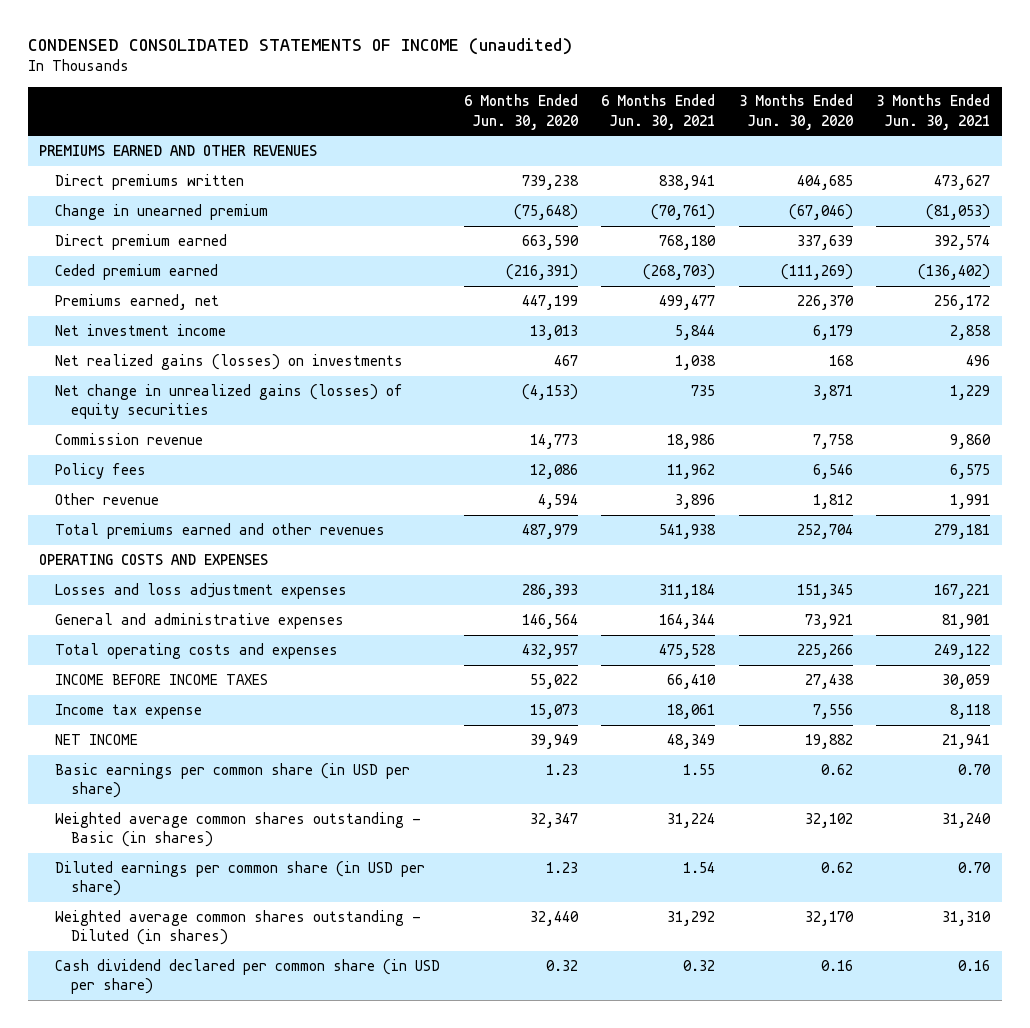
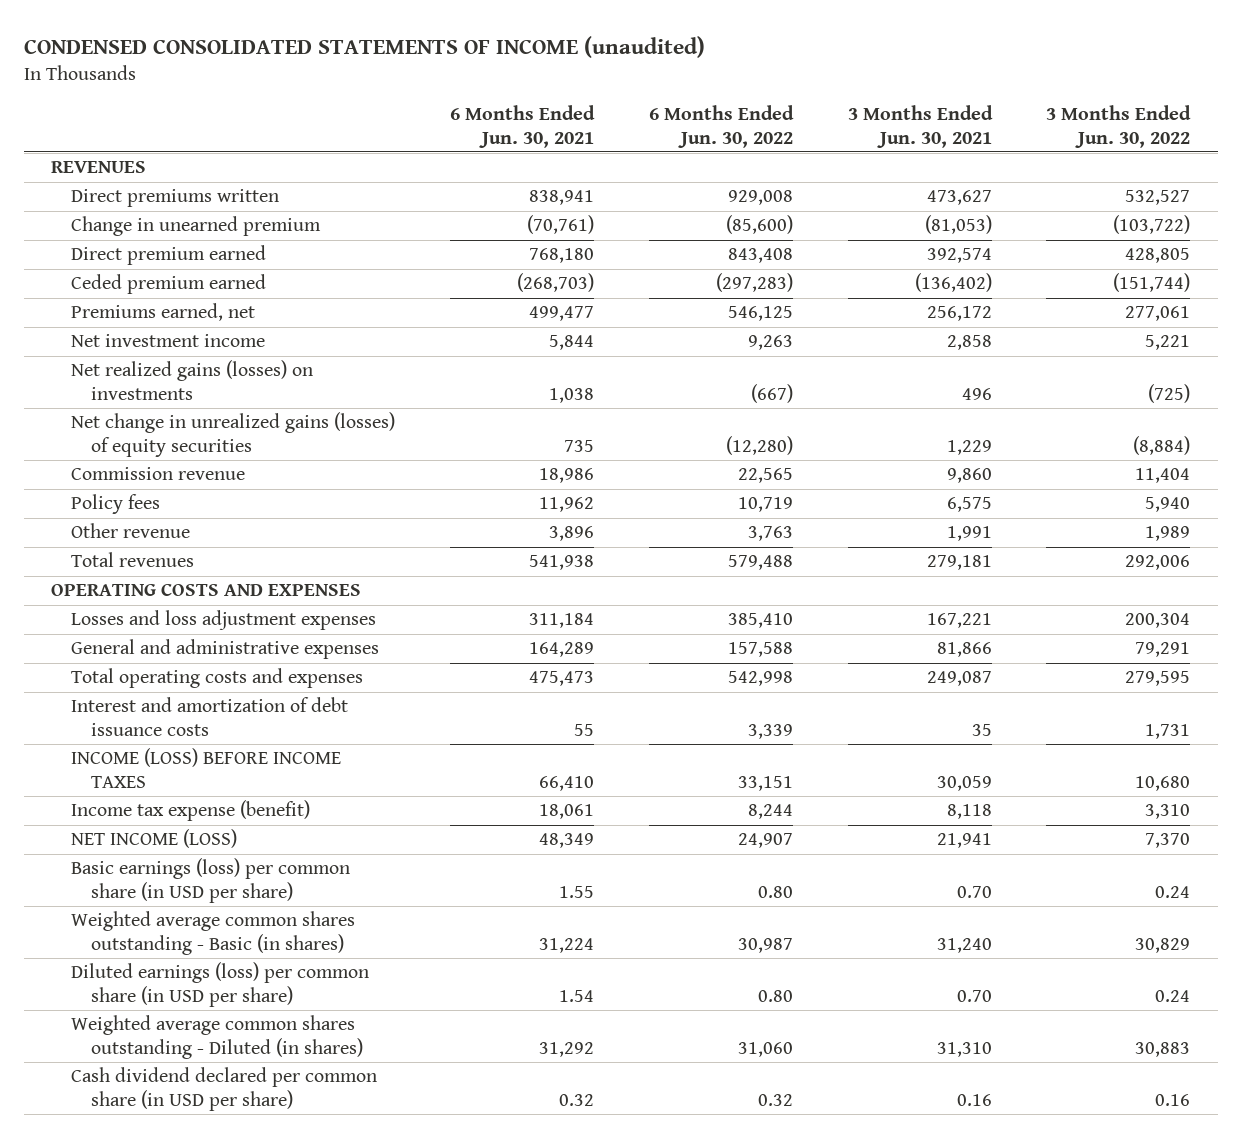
- | 6 Months Ended Jun. 30, 2020 | 6 Months Ended Jun. 30, 2021 | 3 Months Ended Jun. 30, 2020 | 3 Months Ended Jun. 30, 2021
+ | 6 Months Ended Jun. 30, 2021 | 6 Months Ended Jun. 30, 2022 | 3 Months Ended Jun. 30, 2021 | 3 Months Ended Jun. 30, 2022
- PREMIUMS EARNED AND OTHER REVENUES
+ REVENUES
- Total premiums earned and other revenues | 487,979 | 541,938 | 252,704 | 279,181
+ Total revenues | 541,938 | 579,488 | 279,181 | 292,006
- General and administrative expenses | 146,564 | 164,344 | 73,921 | 81,901
- Total operating costs and expenses | 432,957 | 475,528 | 225,266 | 249,122
- INCOME BEFORE INCOME TAXES | 55,022 | 66,410 | 27,438 | 30,059
- Income tax expense | 15,073 | 18,061 | 7,556 | 8,118
- NET INCOME | 39,949 | 48,349 | 19,882 | 21,941
- Basic earnings per common share (in USD per share) | 1.23 | 1.55 | 0.62 | 0.70
+ General and administrative expenses | 164,289 | 157,588 | 81,866 | 79,291
+ Total operating costs and expenses | 475,473 | 542,998 | 249,087 | 279,595
+ Interest and amortization of debt issuance costs | 55 | 3,339 | 35 | 1,731
+ INCOME (LOSS) BEFORE INCOME TAXES | 66,410 | 33,151 | 30,059 | 10,680
+ Income tax expense (benefit) | 18,061 | 8,244 | 8,118 | 3,310
+ NET INCOME (LOSS) | 48,349 | 24,907 | 21,941 | 7,370
+ Basic earnings (loss) per common share (in USD per share) | 1.55 | 0.80 | 0.70 | 0.24
- Diluted earnings per common share (in USD per share) | 1.23 | 1.54 | 0.62 | 0.70
+ Diluted earnings (loss) per common share (in USD per share) | 1.54 | 0.80 | 0.70 | 0.24

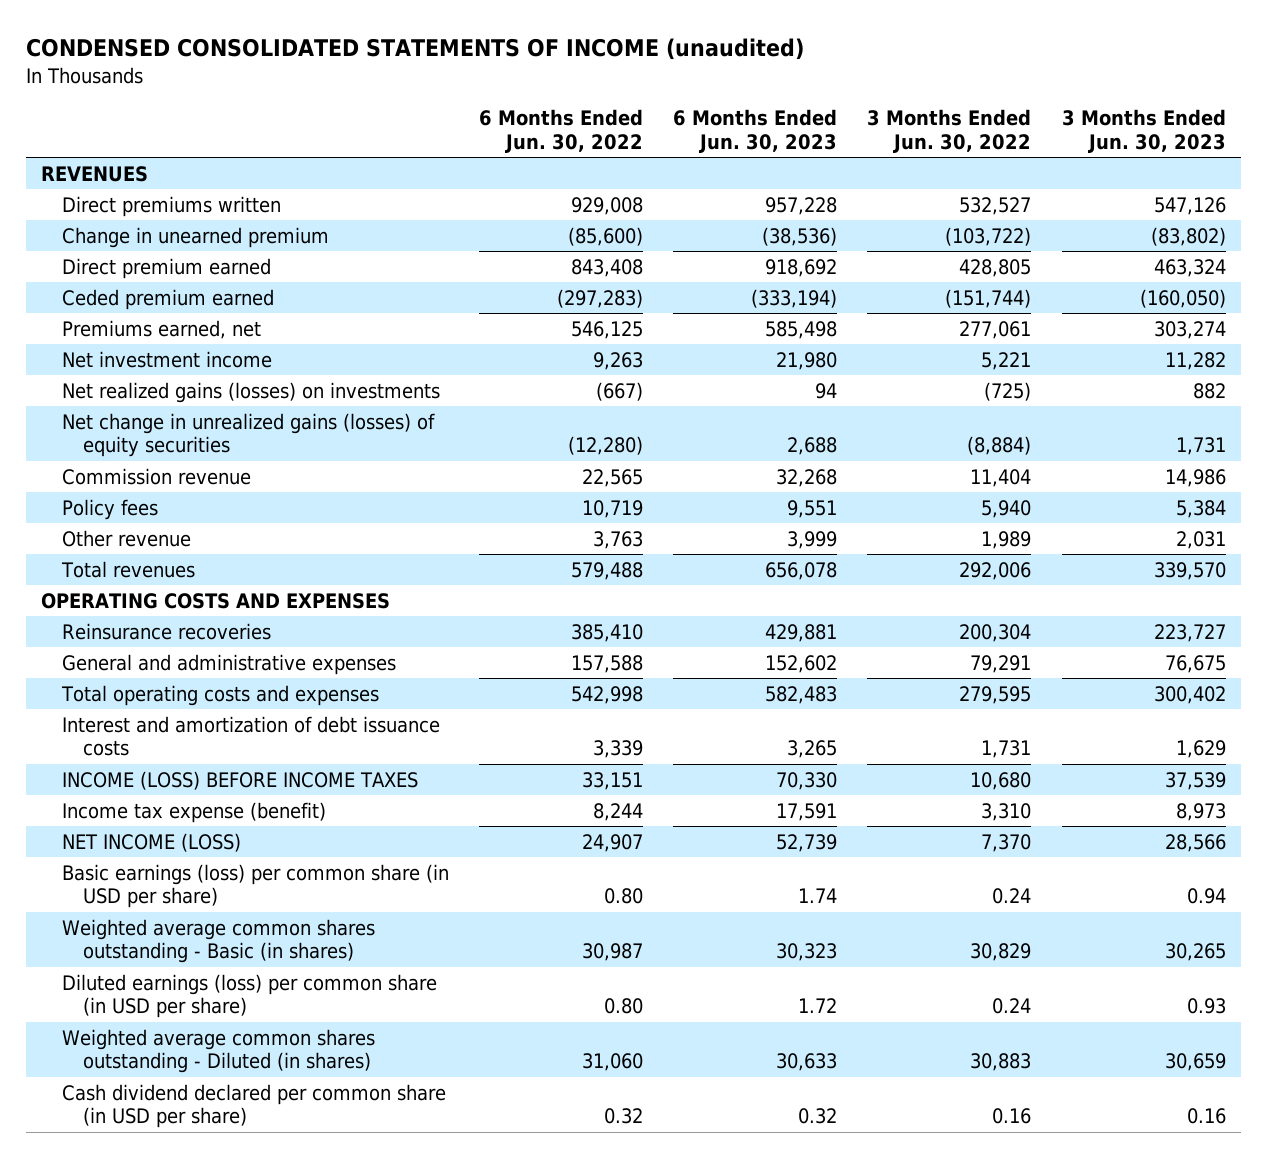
- | 6 Months Ended Jun. 30, 2021 | 6 Months Ended Jun. 30, 2022 | 3 Months Ended Jun. 30, 2021 | 3 Months Ended Jun. 30, 2022
+ | 6 Months Ended Jun. 30, 2022 | 6 Months Ended Jun. 30, 2023 | 3 Months Ended Jun. 30, 2022 | 3 Months Ended Jun. 30, 2023
- Losses and loss adjustment expenses | 311,184 | 385,410 | 167,221 | 200,304
+ Reinsurance recoveries | 385,410 | 429,881 | 200,304 | 223,727

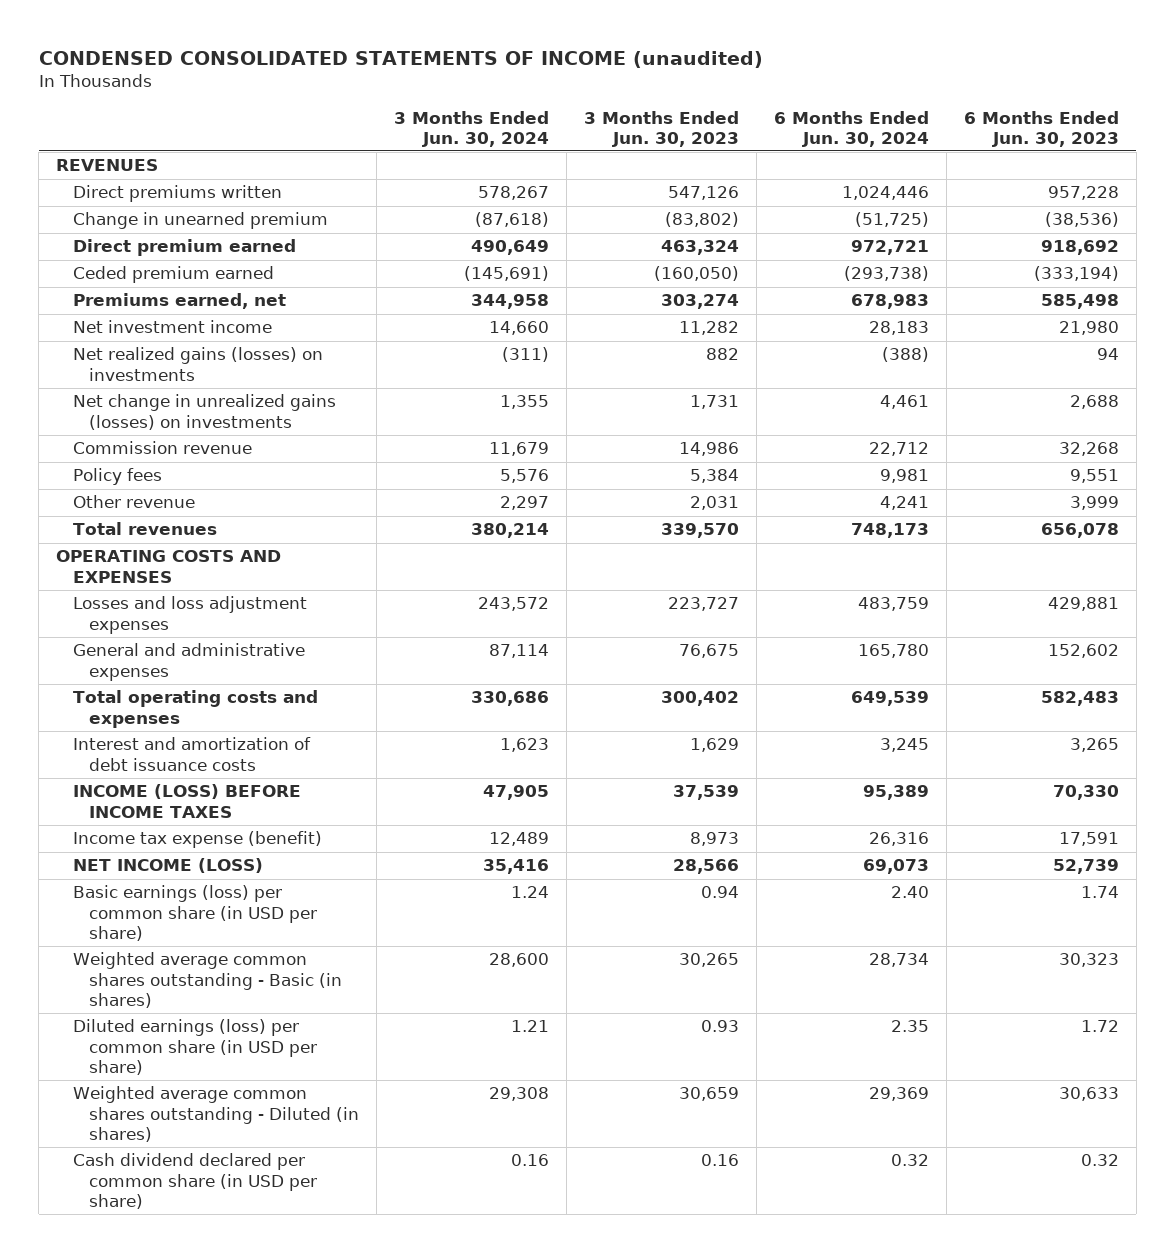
- | 6 Months Ended Jun. 30, 2022 | 6 Months Ended Jun. 30, 2023 | 3 Months Ended Jun. 30, 2022 | 3 Months Ended Jun. 30, 2023
+ | 3 Months Ended Jun. 30, 2024 | 3 Months Ended Jun. 30, 2023 | 6 Months Ended Jun. 30, 2024 | 6 Months Ended Jun. 30, 2023
- Net change in unrealized gains (losses) of equity securities | (12,280) | 2,688 | (8,884) | 1,731
+ Net change in unrealized gains (losses) on investments | 1,355 | 1,731 | 4,461 | 2,688
- Reinsurance recoveries | 385,410 | 429,881 | 200,304 | 223,727
+ Losses and loss adjustment expenses | 243,572 | 223,727 | 483,759 | 429,881

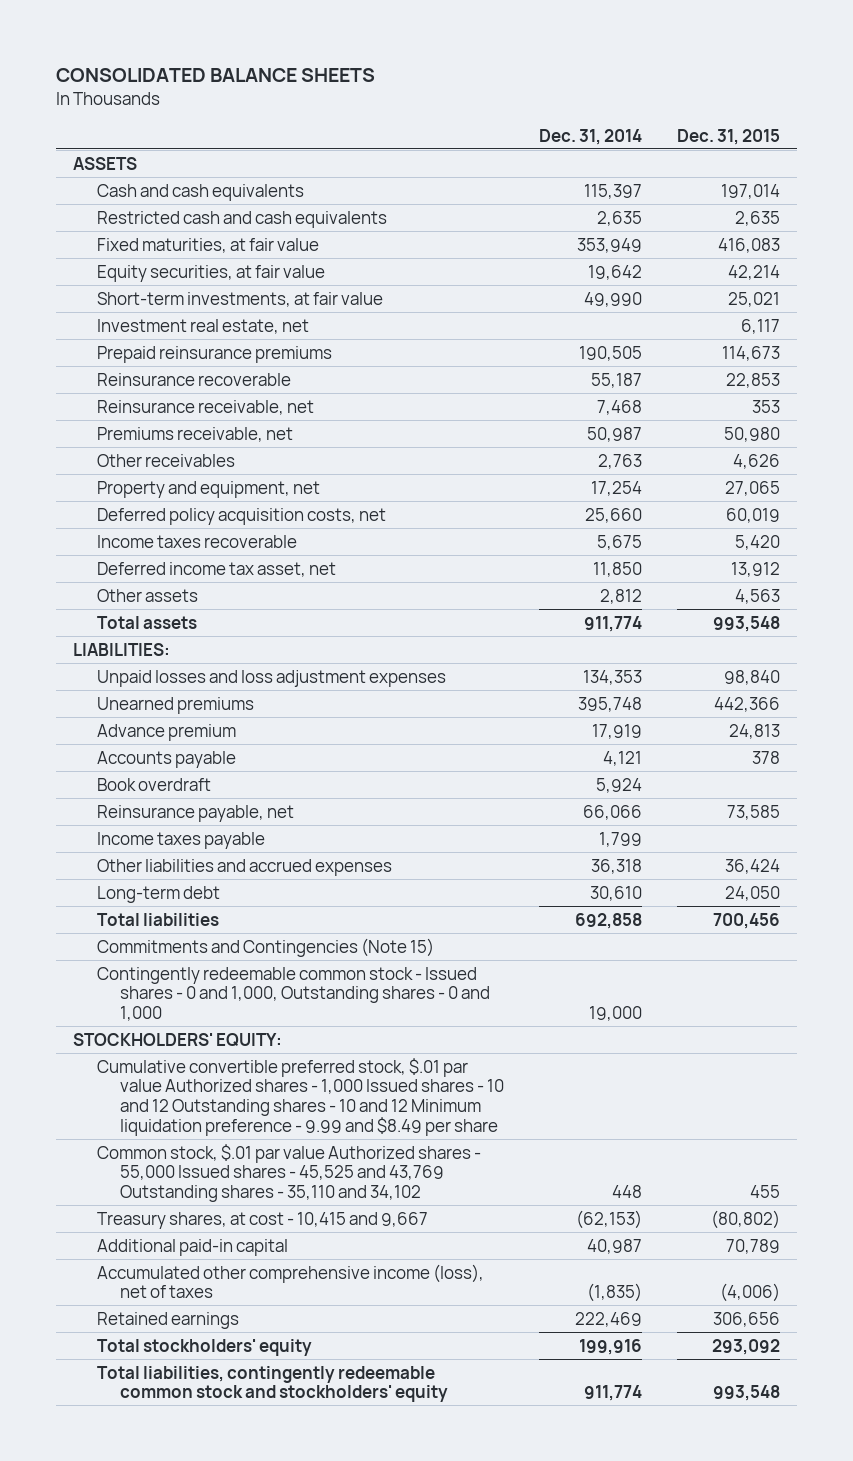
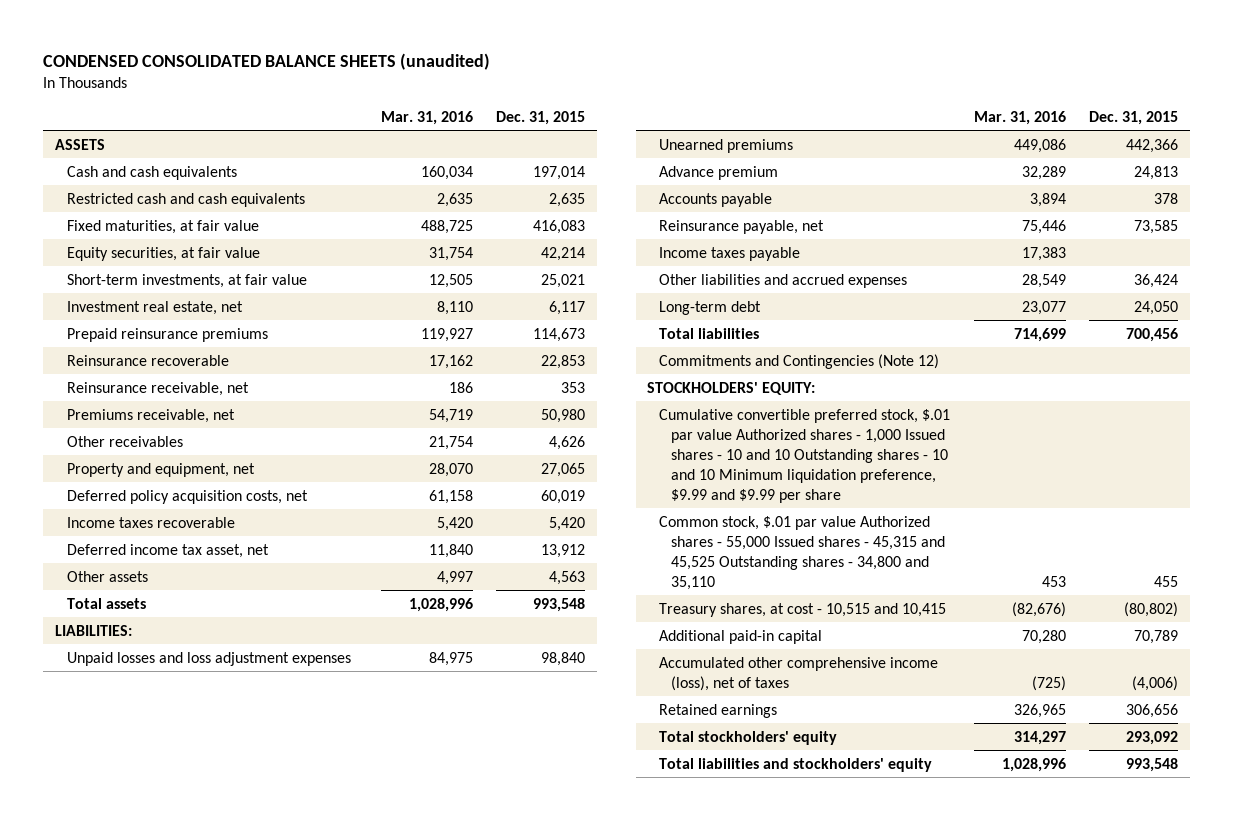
- CONSOLIDATED BALANCE SHEETS
+ CONDENSED CONSOLIDATED BALANCE SHEETS (unaudited)
- | Dec. 31, 2014 | Dec. 31, 2015
+ | Mar. 31, 2016 | Dec. 31, 2015
- Book overdraft | 5,924 |
- Commitments and Contingencies (Note 15)
- Contingently redeemable common stock - Issued shares - 0 and 1,000, Outstanding shares - 0 and 1,000 | 19,000 |
+ Commitments and Contingencies (Note 12)
- Cumulative convertible preferred stock, $.01 par value Authorized shares - 1,000 Issued shares - 10 and 12 Outstanding shares - 10 and 12 Minimum liquidation preference - 9.99 and $8.49 per share
- Common stock, $.01 par value Authorized shares - 55,000 Issued shares - 45,525 and 43,769 Outstanding shares - 35,110 and 34,102 | 448 | 455
- Treasury shares, at cost - 10,415 and 9,667 | (62,153) | (80,802)
+ Cumulative convertible preferred stock, $.01 par value Authorized shares - 1,000 Issued shares - 10 and 10 Outstanding shares - 10 and 10 Minimum liquidation preference, $9.99 and $9.99 per share
+ Common stock, $.01 par value Authorized shares - 55,000 Issued shares - 45,315 and 45,525 Outstanding shares - 34,800 and 35,110 | 453 | 455
+ Treasury shares, at cost - 10,515 and 10,415 | (82,676) | (80,802)
- Total liabilities, contingently redeemable common stock and stockholders' equity | 911,774 | 993,548
+ Total liabilities and stockholders' equity | 1,028,996 | 993,548

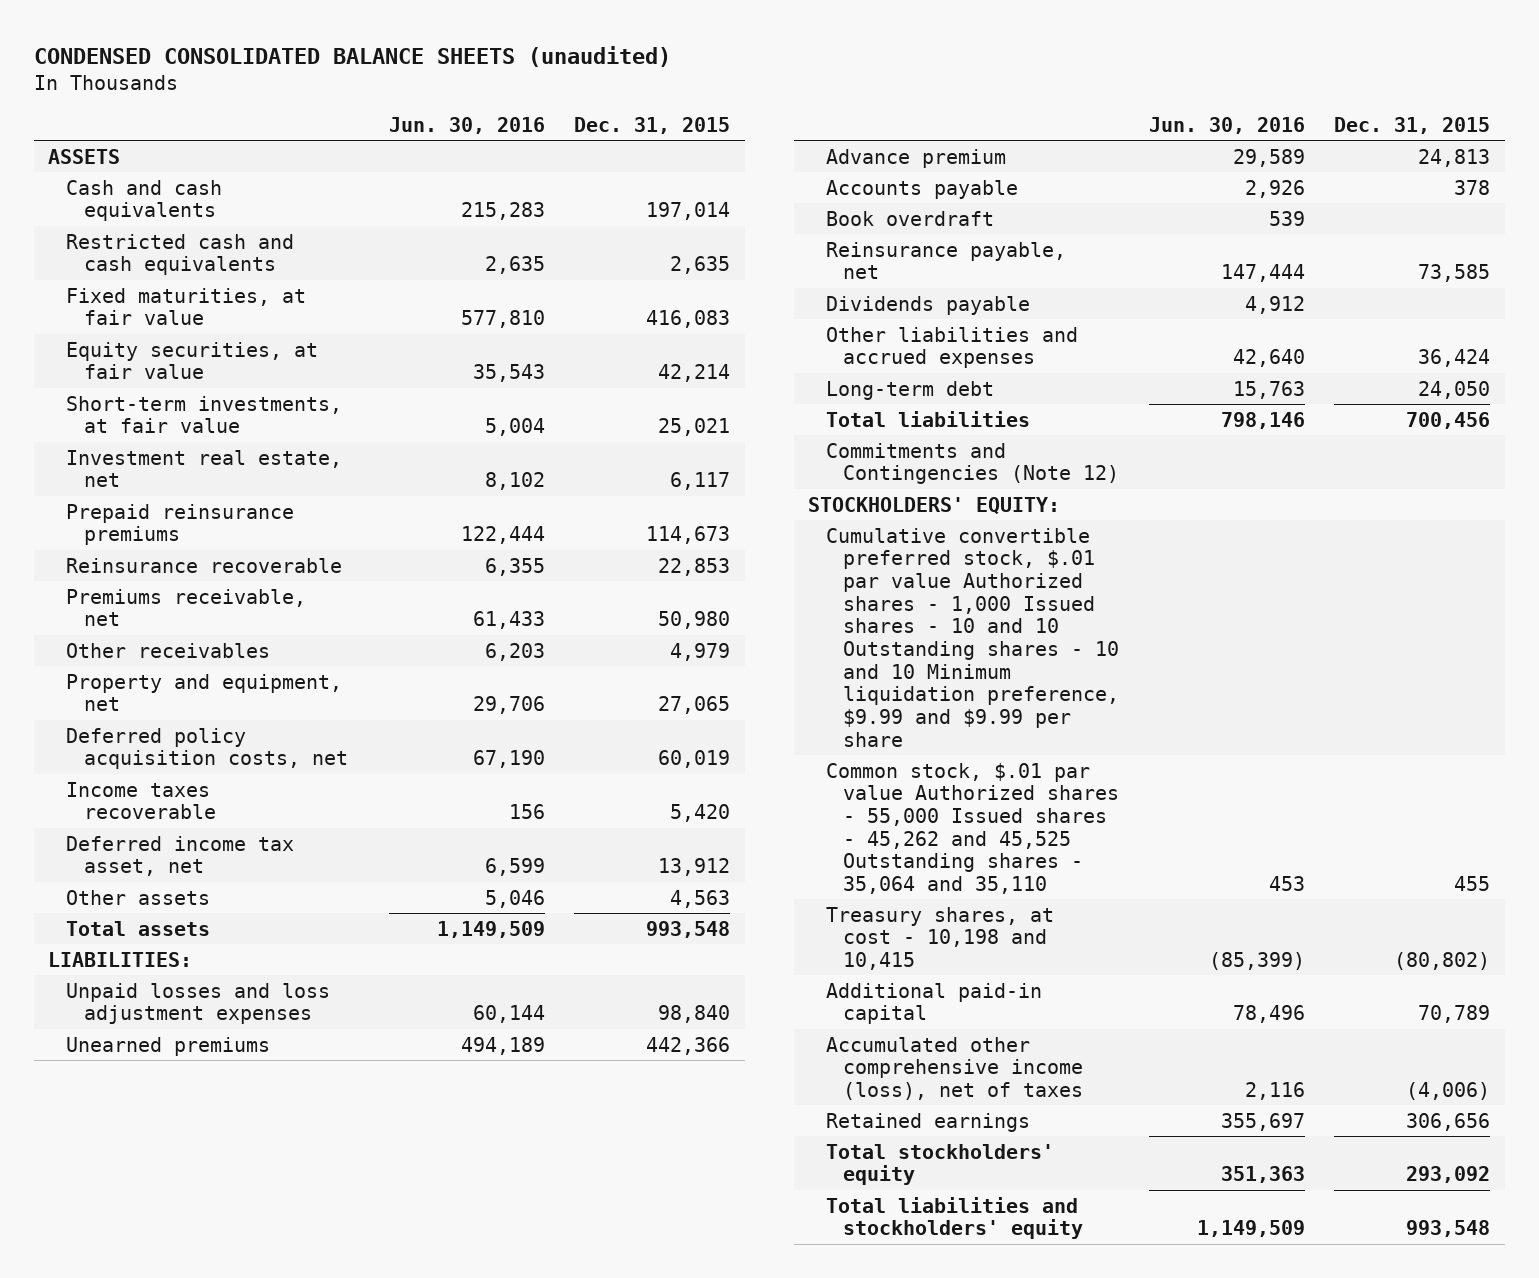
- | Mar. 31, 2016 | Dec. 31, 2015
+ | Jun. 30, 2016 | Dec. 31, 2015
- Reinsurance receivable, net | 186 | 353
- Other receivables | 21,754 | 4,626
+ Other receivables | 6,203 | 4,979
+ Book overdraft | 539 |
- Income taxes payable | 17,383 |
+ Dividends payable | 4,912 |
- Common stock, $.01 par value Authorized shares - 55,000 Issued shares - 45,315 and 45,525 Outstanding shares - 34,800 and 35,110 | 453 | 455
- Treasury shares, at cost - 10,515 and 10,415 | (82,676) | (80,802)
+ Common stock, $.01 par value Authorized shares - 55,000 Issued shares - 45,262 and 45,525 Outstanding shares - 35,064 and 35,110 | 453 | 455
+ Treasury shares, at cost - 10,198 and 10,415 | (85,399) | (80,802)

